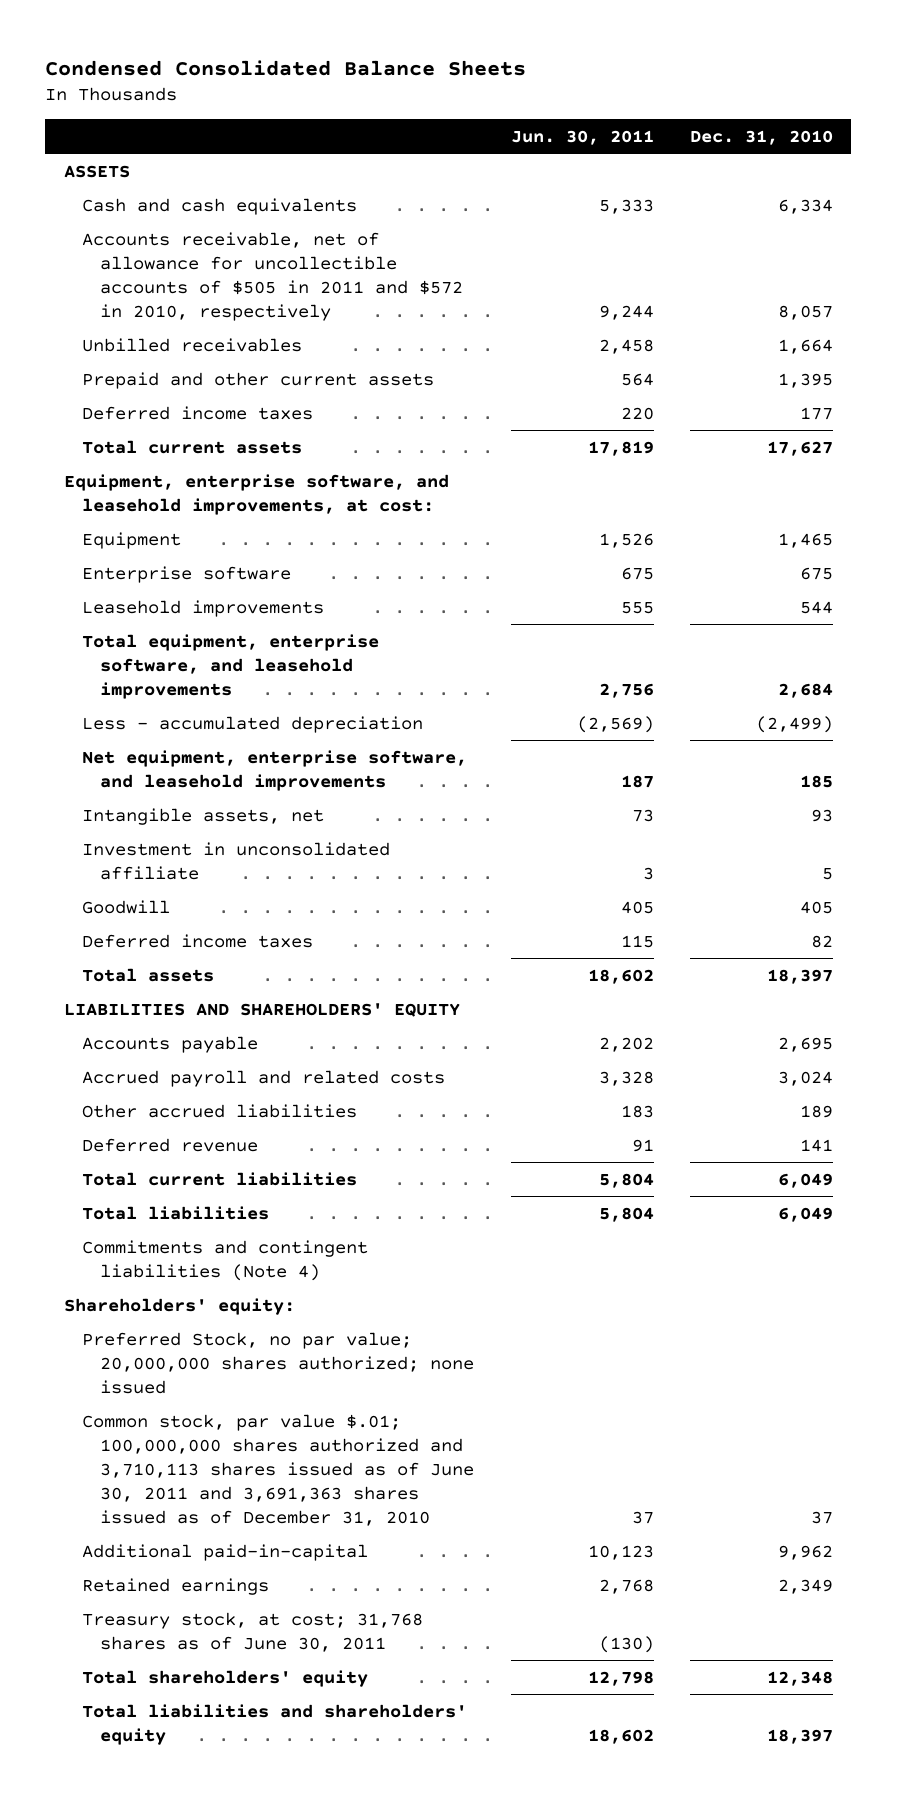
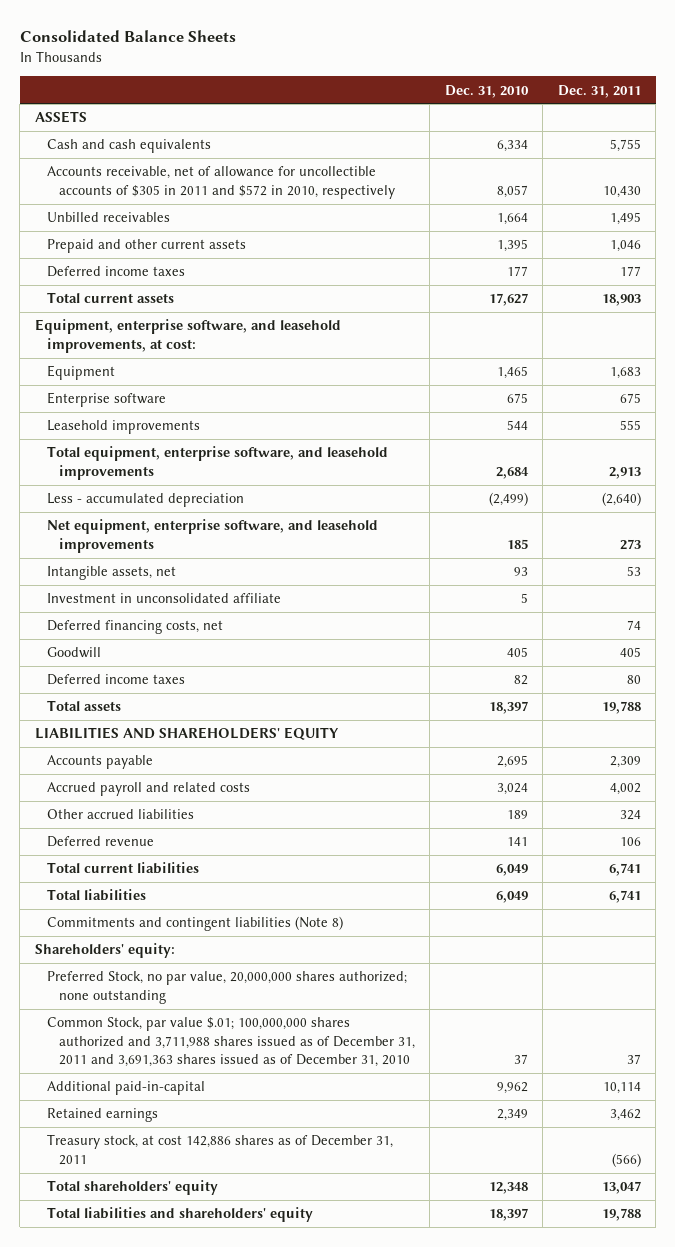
- Condensed Consolidated Balance Sheets
+ Consolidated Balance Sheets
- | Jun. 30, 2011 | Dec. 31, 2010
+ | Dec. 31, 2010 | Dec. 31, 2011
- Accounts receivable, net of allowance for uncollectible accounts of $505 in 2011 and $572 in 2010, respectively | 9,244 | 8,057
+ Accounts receivable, net of allowance for uncollectible accounts of $305 in 2011 and $572 in 2010, respectively | 8,057 | 10,430
+ Deferred financing costs, net | | 74
- Commitments and contingent liabilities (Note 4)
+ Commitments and contingent liabilities (Note 8)
- Preferred Stock, no par value; 20,000,000 shares authorized; none issued
- Common stock, par value $.01; 100,000,000 shares authorized and 3,710,113 shares issued as of June 30, 2011 and 3,691,363 shares issued as of December 31, 2010 | 37 | 37
+ Preferred Stock, no par value, 20,000,000 shares authorized; none outstanding
+ Common Stock, par value $.01; 100,000,000 shares authorized and 3,711,988 shares issued as of December 31, 2011 and 3,691,363 shares issued as of December 31, 2010 | 37 | 37
- Treasury stock, at cost; 31,768 shares as of June 30, 2011 | (130) |
+ Treasury stock, at cost 142,886 shares as of December 31, 2011 | | (566)

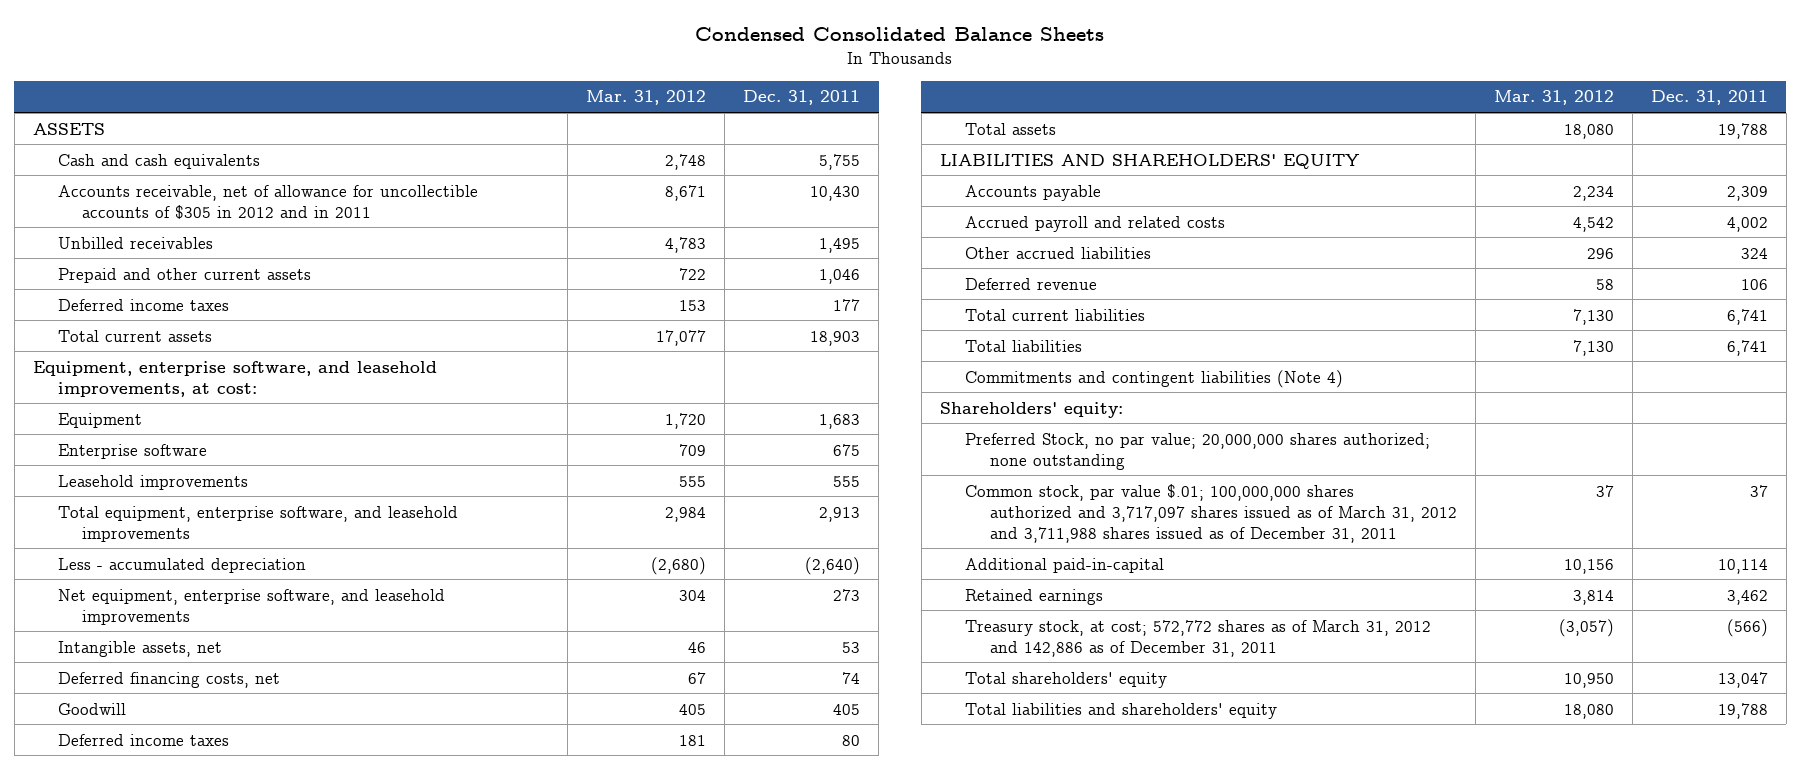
- Consolidated Balance Sheets
+ Condensed Consolidated Balance Sheets
- | Dec. 31, 2010 | Dec. 31, 2011
+ | Mar. 31, 2012 | Dec. 31, 2011
- Accounts receivable, net of allowance for uncollectible accounts of $305 in 2011 and $572 in 2010, respectively | 8,057 | 10,430
+ Accounts receivable, net of allowance for uncollectible accounts of $305 in 2012 and in 2011 | 8,671 | 10,430
- Investment in unconsolidated affiliate | 5 |
- Commitments and contingent liabilities (Note 8)
+ Commitments and contingent liabilities (Note 4)
- Preferred Stock, no par value, 20,000,000 shares authorized; none outstanding
- Common Stock, par value $.01; 100,000,000 shares authorized and 3,711,988 shares issued as of December 31, 2011 and 3,691,363 shares issued as of December 31, 2010 | 37 | 37
+ Preferred Stock, no par value; 20,000,000 shares authorized; none outstanding
+ Common stock, par value $.01; 100,000,000 shares authorized and 3,717,097 shares issued as of March 31, 2012 and 3,711,988 shares issued as of December 31, 2011 | 37 | 37
- Treasury stock, at cost 142,886 shares as of December 31, 2011 | | (566)
+ Treasury stock, at cost; 572,772 shares as of March 31, 2012 and 142,886 as of December 31, 2011 | (3,057) | (566)

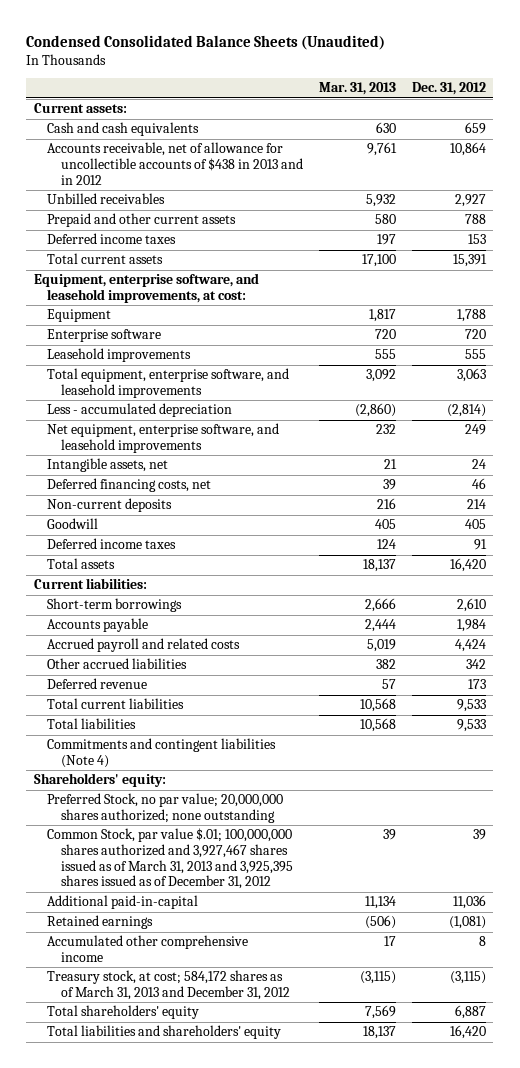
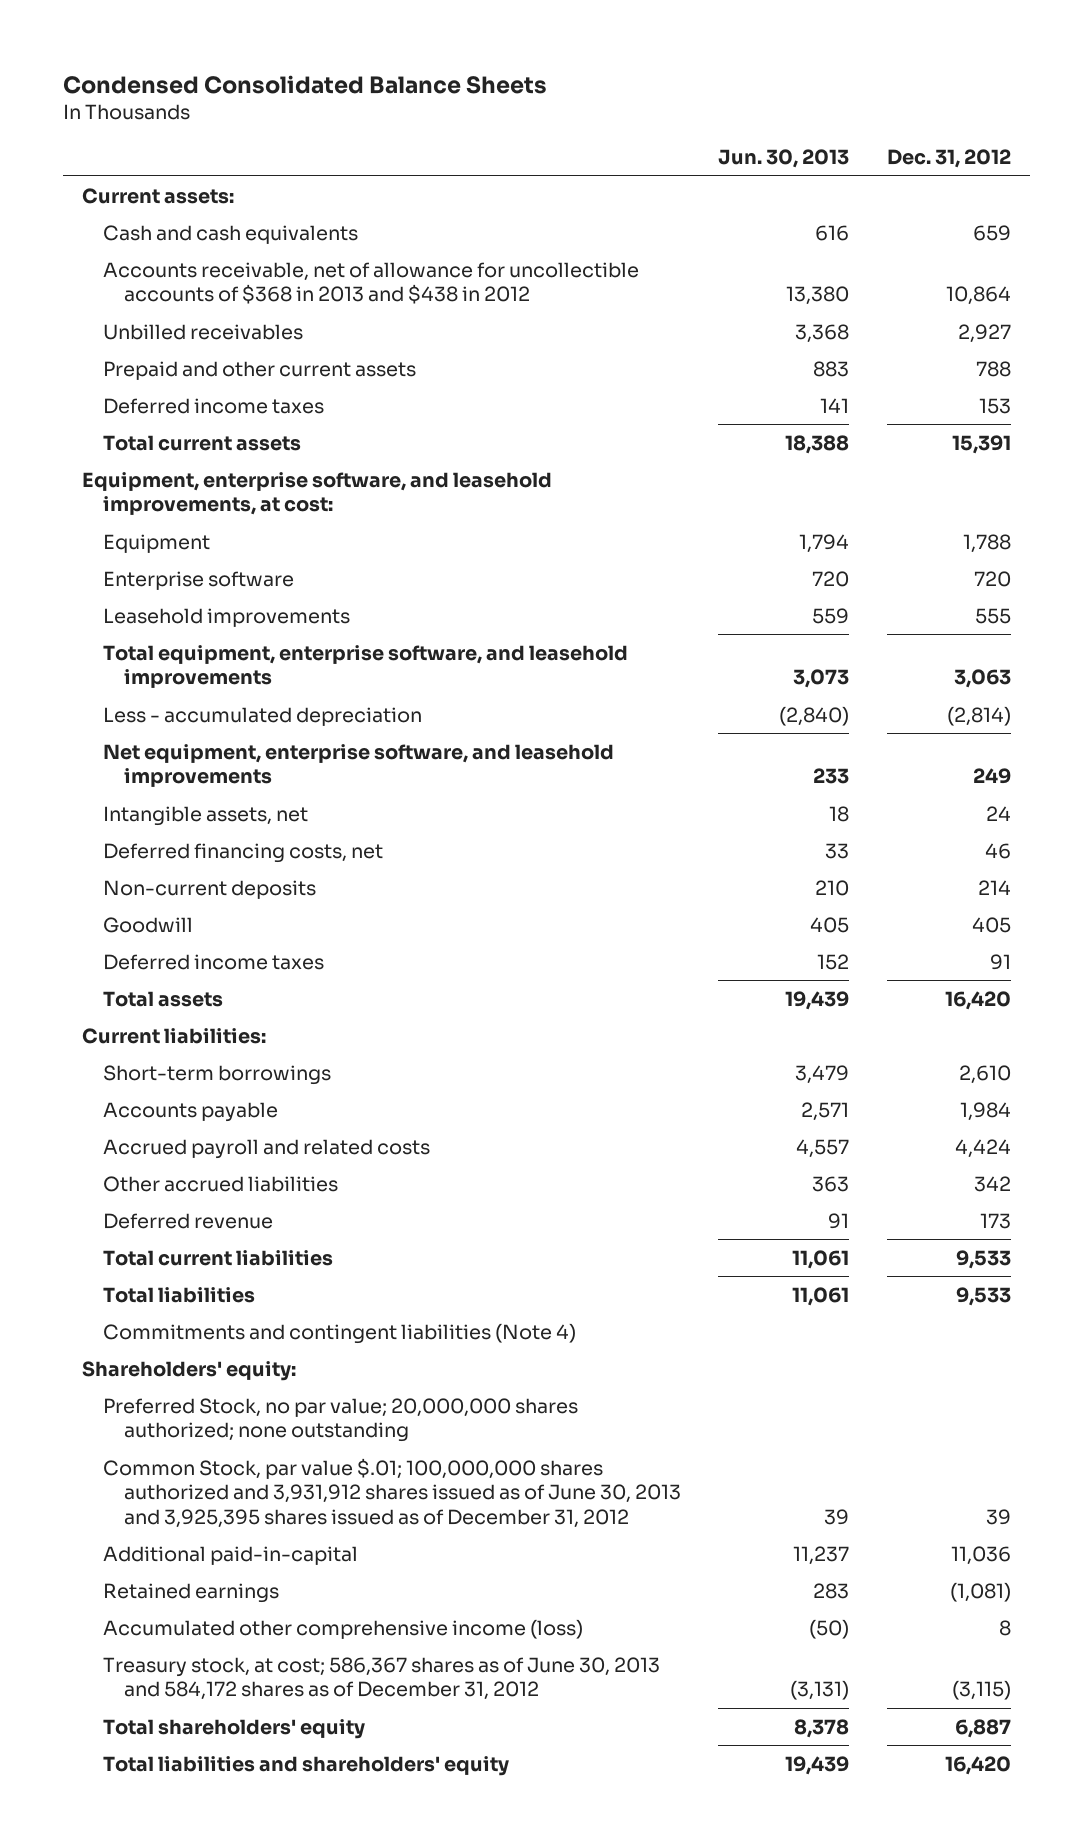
- Condensed Consolidated Balance Sheets (Unaudited)
+ Condensed Consolidated Balance Sheets
- | Mar. 31, 2013 | Dec. 31, 2012
+ | Jun. 30, 2013 | Dec. 31, 2012
- Accounts receivable, net of allowance for uncollectible accounts of $438 in 2013 and in 2012 | 9,761 | 10,864
+ Accounts receivable, net of allowance for uncollectible accounts of $368 in 2013 and $438 in 2012 | 13,380 | 10,864
- Common Stock, par value $.01; 100,000,000 shares authorized and 3,927,467 shares issued as of March 31, 2013 and 3,925,395 shares issued as of December 31, 2012 | 39 | 39
+ Common Stock, par value $.01; 100,000,000 shares authorized and 3,931,912 shares issued as of June 30, 2013 and 3,925,395 shares issued as of December 31, 2012 | 39 | 39
- Accumulated other comprehensive income | 17 | 8
- Treasury stock, at cost; 584,172 shares as of March 31, 2013 and December 31, 2012 | (3,115) | (3,115)
+ Accumulated other comprehensive income (loss) | (50) | 8
+ Treasury stock, at cost; 586,367 shares as of June 30, 2013 and 584,172 shares as of December 31, 2012 | (3,131) | (3,115)

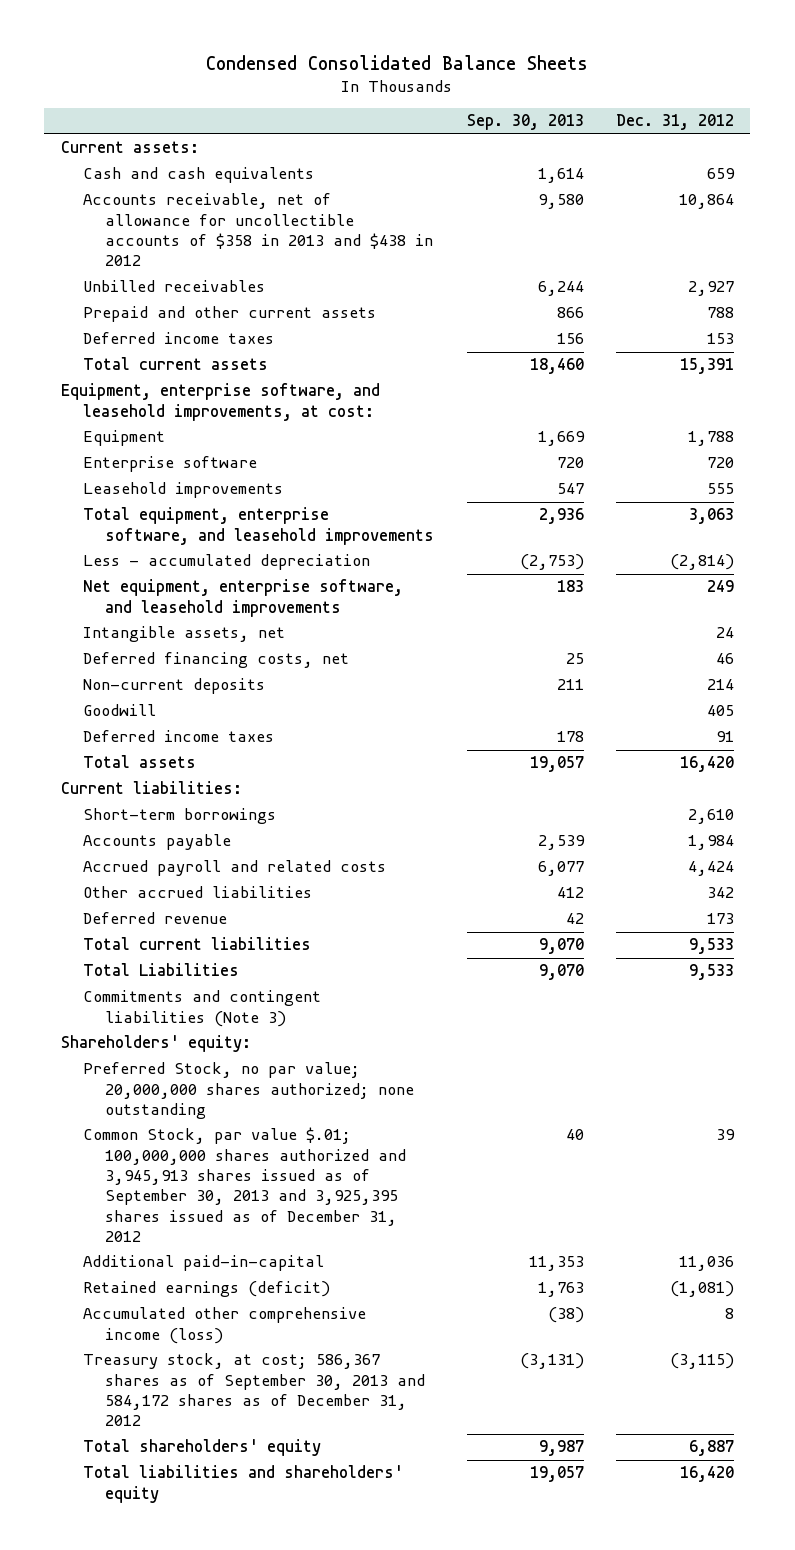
- | Jun. 30, 2013 | Dec. 31, 2012
+ | Sep. 30, 2013 | Dec. 31, 2012
- Accounts receivable, net of allowance for uncollectible accounts of $368 in 2013 and $438 in 2012 | 13,380 | 10,864
+ Accounts receivable, net of allowance for uncollectible accounts of $358 in 2013 and $438 in 2012 | 9,580 | 10,864
- Total liabilities | 11,061 | 9,533
- Commitments and contingent liabilities (Note 4)
+ Total Liabilities | 9,070 | 9,533
+ Commitments and contingent liabilities (Note 3)
- Common Stock, par value $.01; 100,000,000 shares authorized and 3,931,912 shares issued as of June 30, 2013 and 3,925,395 shares issued as of December 31, 2012 | 39 | 39
+ Common Stock, par value $.01; 100,000,000 shares authorized and 3,945,913 shares issued as of September 30, 2013 and 3,925,395 shares issued as of December 31, 2012 | 40 | 39
- Retained earnings | 283 | (1,081)
+ Retained earnings (deficit) | 1,763 | (1,081)
- Treasury stock, at cost; 586,367 shares as of June 30, 2013 and 584,172 shares as of December 31, 2012 | (3,131) | (3,115)
+ Treasury stock, at cost; 586,367 shares as of September 30, 2013 and 584,172 shares as of December 31, 2012 | (3,131) | (3,115)

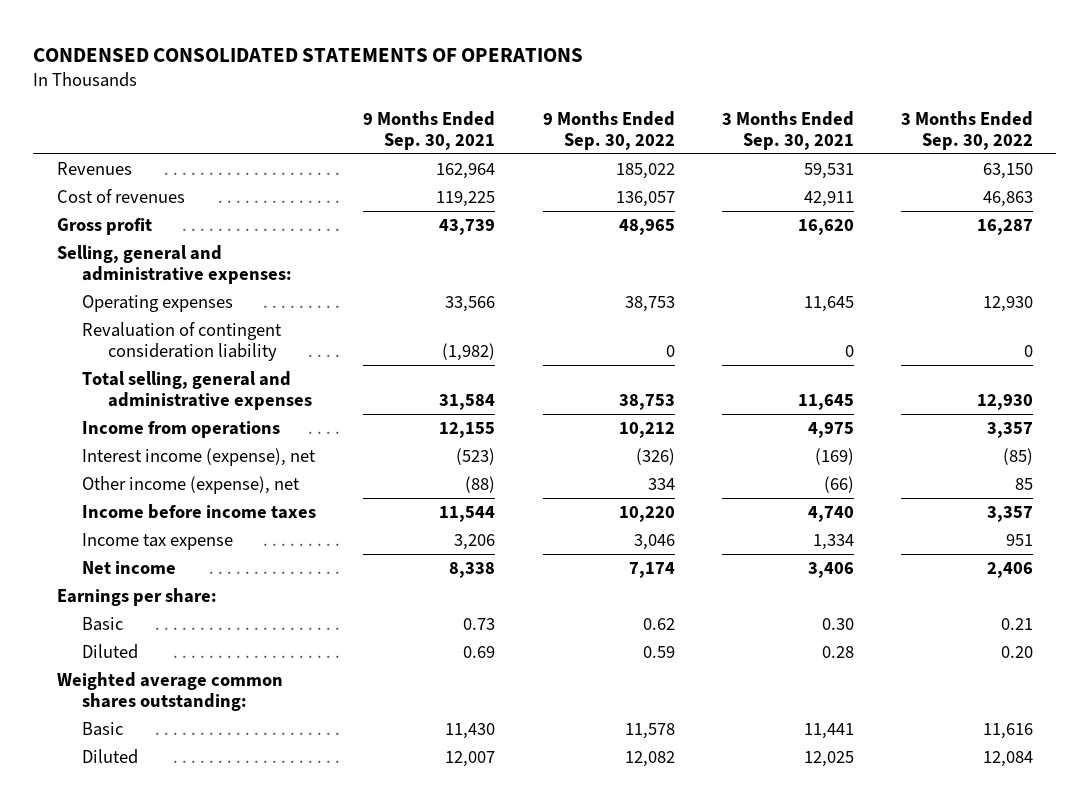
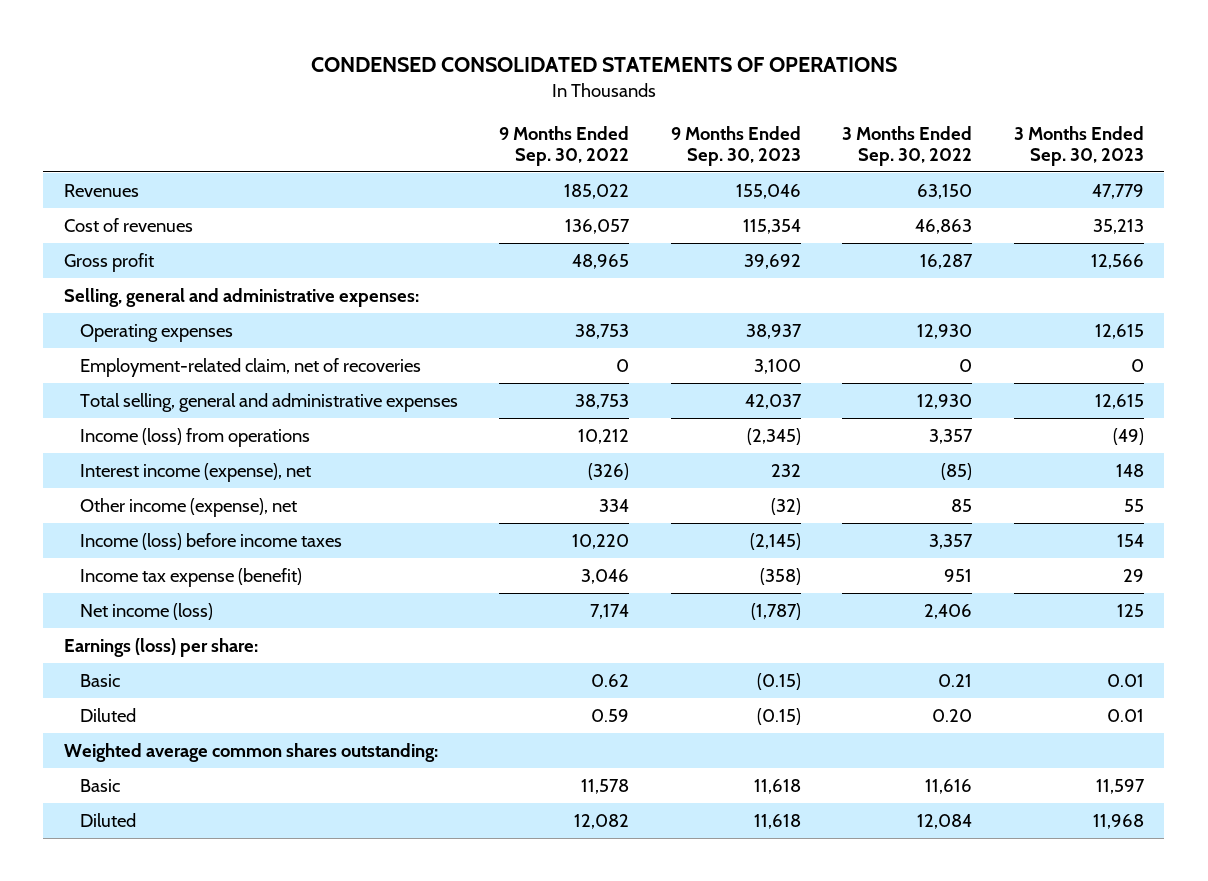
- | 9 Months Ended Sep. 30, 2021 | 9 Months Ended Sep. 30, 2022 | 3 Months Ended Sep. 30, 2021 | 3 Months Ended Sep. 30, 2022
+ | 9 Months Ended Sep. 30, 2022 | 9 Months Ended Sep. 30, 2023 | 3 Months Ended Sep. 30, 2022 | 3 Months Ended Sep. 30, 2023
- Revaluation of contingent consideration liability | (1,982) | 0 | 0 | 0
+ Employment-related claim, net of recoveries | 0 | 3,100 | 0 | 0
- Income from operations | 12,155 | 10,212 | 4,975 | 3,357
+ Income (loss) from operations | 10,212 | (2,345) | 3,357 | (49)
- Income before income taxes | 11,544 | 10,220 | 4,740 | 3,357
- Income tax expense | 3,206 | 3,046 | 1,334 | 951
- Net income | 8,338 | 7,174 | 3,406 | 2,406
- Earnings per share:
+ Income (loss) before income taxes | 10,220 | (2,145) | 3,357 | 154
+ Income tax expense (benefit) | 3,046 | (358) | 951 | 29
+ Net income (loss) | 7,174 | (1,787) | 2,406 | 125
+ Earnings (loss) per share:

